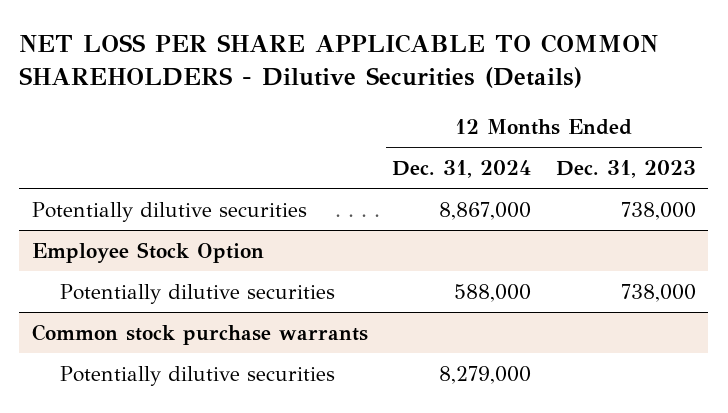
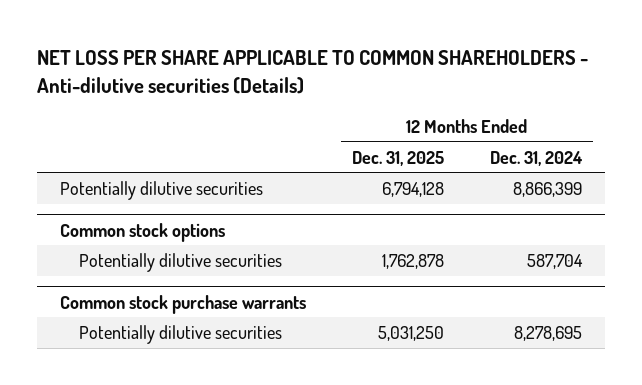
- NET LOSS PER SHARE APPLICABLE TO COMMON SHAREHOLDERS - Dilutive Securities (Details)
+ NET LOSS PER SHARE APPLICABLE TO COMMON SHAREHOLDERS - Anti-dilutive securities (Details)
- | 12 Months Ended Dec. 31, 2024 | 12 Months Ended Dec. 31, 2023
+ | 12 Months Ended Dec. 31, 2025 | 12 Months Ended Dec. 31, 2024
- Potentially dilutive securities | 8,867,000 | 738,000
- Employee Stock Option
- Potentially dilutive securities | 588,000 | 738,000
+ Potentially dilutive securities | 6,794,128 | 8,866,399
+ Common stock options
+ Potentially dilutive securities | 1,762,878 | 587,704
@ Common stock purchase warrants
- Potentially dilutive securities | 8,279,000 |
+ Potentially dilutive securities | 5,031,250 | 8,278,695

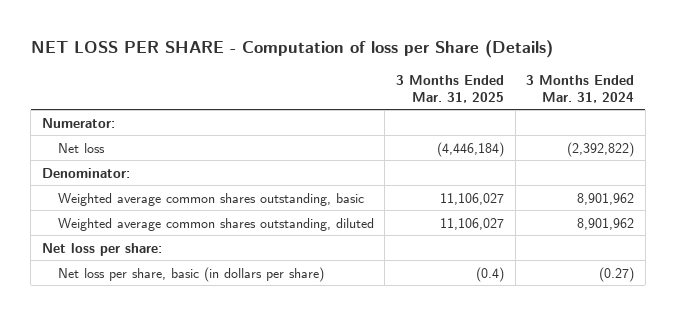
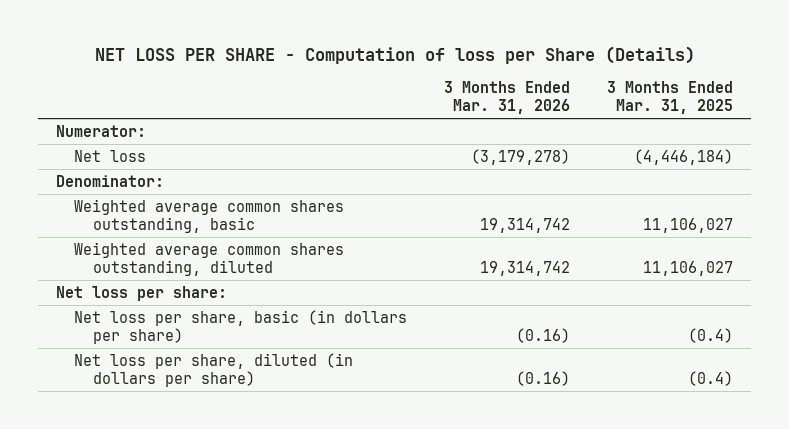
- | 3 Months Ended Mar. 31, 2025 | 3 Months Ended Mar. 31, 2024
+ | 3 Months Ended Mar. 31, 2026 | 3 Months Ended Mar. 31, 2025
+ Net loss per share, diluted (in dollars per share) | (0.16) | (0.4)

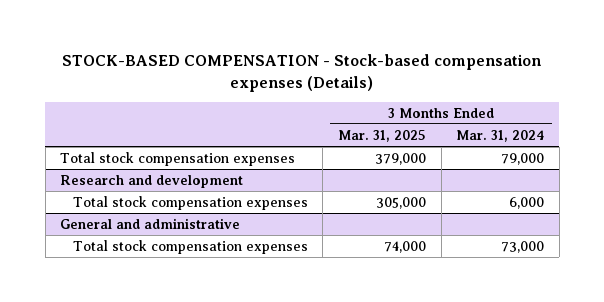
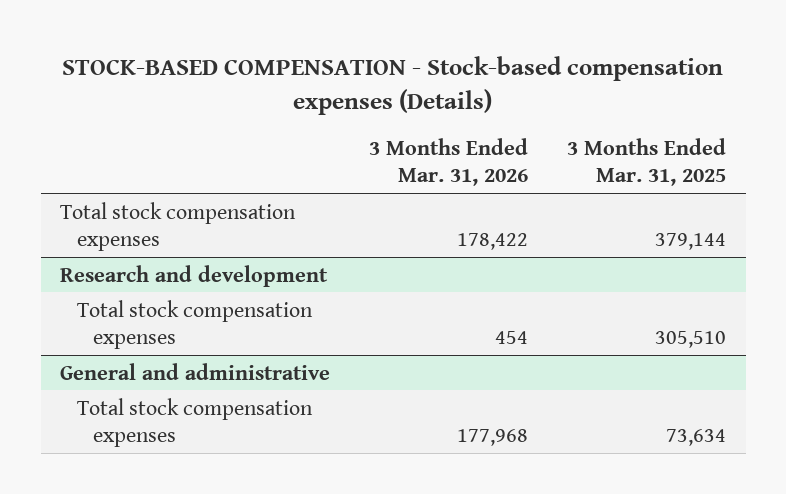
- | 3 Months Ended Mar. 31, 2025 | 3 Months Ended Mar. 31, 2024
+ | 3 Months Ended Mar. 31, 2026 | 3 Months Ended Mar. 31, 2025
- Total stock compensation expenses | 379,000 | 79,000
+ Total stock compensation expenses | 178,422 | 379,144
@ Research and development
- Total stock compensation expenses | 305,000 | 6,000
+ Total stock compensation expenses | 454 | 305,510
@ General and administrative
- Total stock compensation expenses | 74,000 | 73,000
+ Total stock compensation expenses | 177,968 | 73,634

